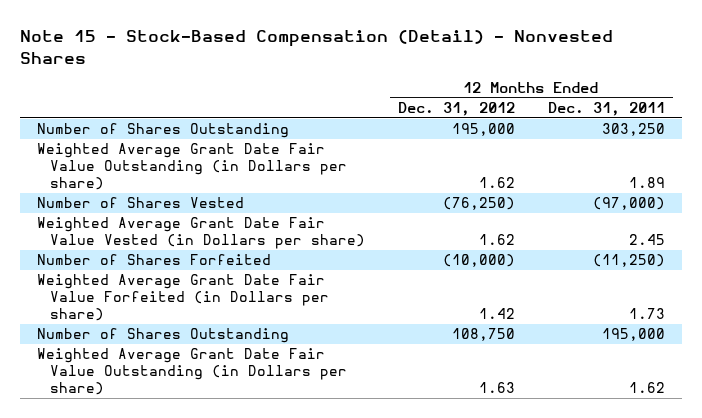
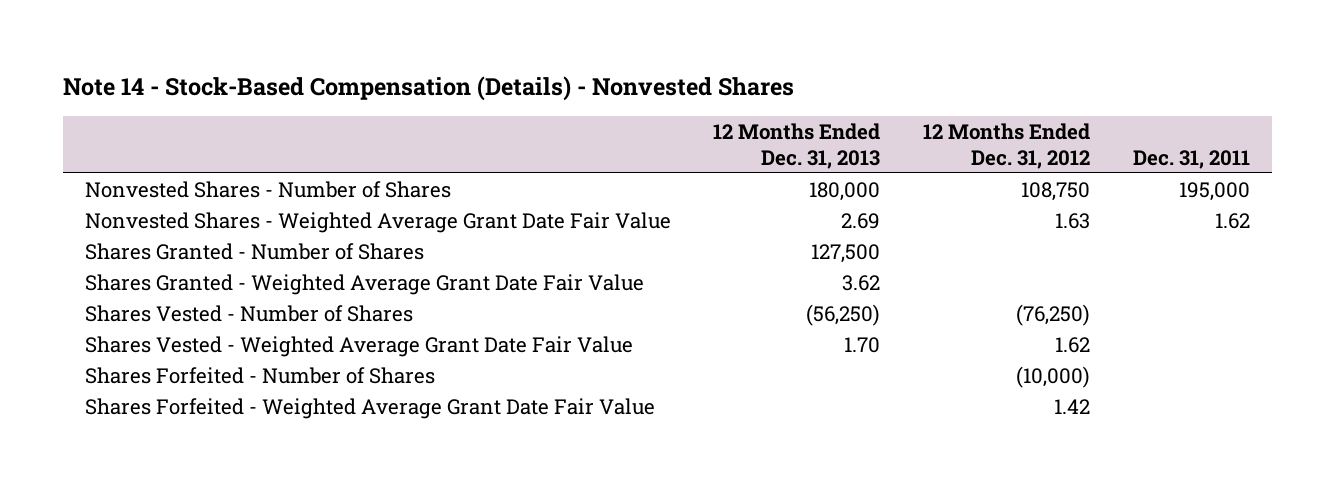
- Note 15 - Stock-Based Compensation (Detail) - Nonvested Shares
+ Note 14 - Stock-Based Compensation (Details) - Nonvested Shares
- | 12 Months Ended Dec. 31, 2012 | 12 Months Ended Dec. 31, 2011
+ | 12 Months Ended Dec. 31, 2013 | 12 Months Ended Dec. 31, 2012 | Dec. 31, 2011
- Number of Shares Outstanding | 195,000 | 303,250
- Weighted Average Grant Date Fair Value Outstanding (in Dollars per share) | 1.62 | 1.89
- Number of Shares Vested | (76,250) | (97,000)
- Weighted Average Grant Date Fair Value Vested (in Dollars per share) | 1.62 | 2.45
- Number of Shares Forfeited | (10,000) | (11,250)
- Weighted Average Grant Date Fair Value Forfeited (in Dollars per share) | 1.42 | 1.73
- Number of Shares Outstanding | 108,750 | 195,000
- Weighted Average Grant Date Fair Value Outstanding (in Dollars per share) | 1.63 | 1.62
+ Nonvested Shares - Number of Shares | 180,000 | 108,750 | 195,000
+ Nonvested Shares - Weighted Average Grant Date Fair Value | 2.69 | 1.63 | 1.62
+ Shares Granted - Number of Shares | 127,500 | |
+ Shares Granted - Weighted Average Grant Date Fair Value | 3.62 | |
+ Shares Vested - Number of Shares | (56,250) | (76,250) |
+ Shares Vested - Weighted Average Grant Date Fair Value | 1.70 | 1.62 |
+ Shares Forfeited - Number of Shares | | (10,000) |
+ Shares Forfeited - Weighted Average Grant Date Fair Value | | 1.42 |

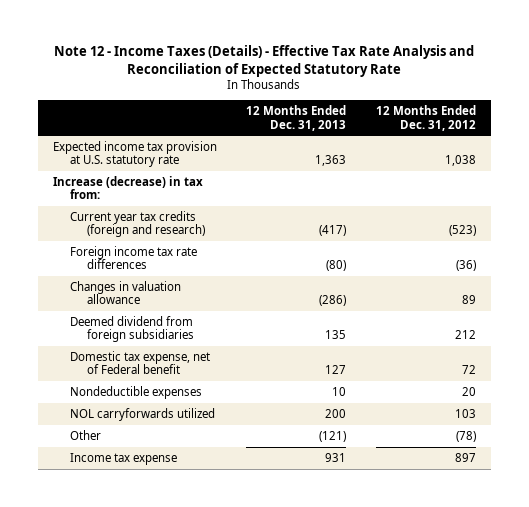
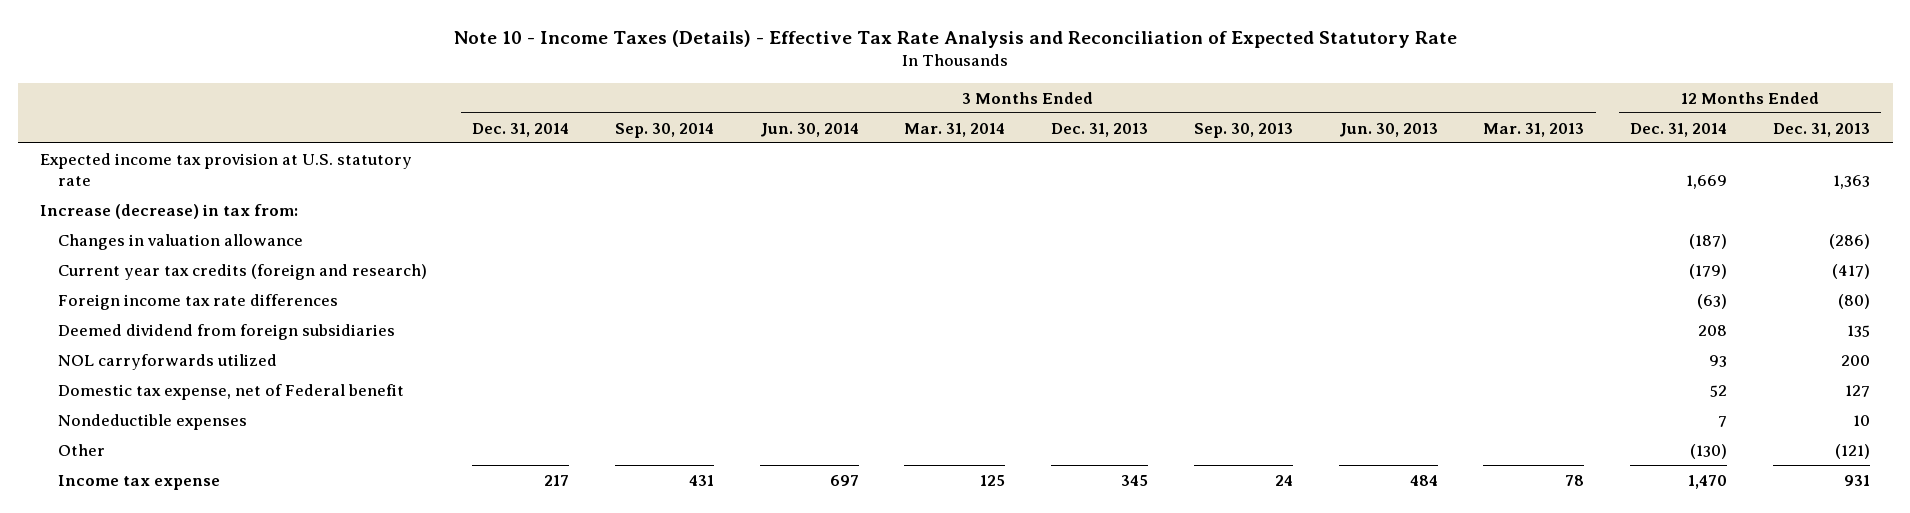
- Note 12 - Income Taxes (Details) - Effective Tax Rate Analysis and Reconciliation of Expected Statutory Rate
+ Note 10 - Income Taxes (Details) - Effective Tax Rate Analysis and Reconciliation of Expected Statutory Rate
- | 12 Months Ended Dec. 31, 2013 | 12 Months Ended Dec. 31, 2012
+ | 3 Months Ended Dec. 31, 2014 | 3 Months Ended Sep. 30, 2014 | 3 Months Ended Jun. 30, 2014 | 3 Months Ended Mar. 31, 2014 | 3 Months Ended Dec. 31, 2013 | 3 Months Ended Sep. 30, 2013 | 3 Months Ended Jun. 30, 2013 | 3 Months Ended Mar. 31, 2013 | 12 Months Ended Dec. 31, 2014 | 12 Months Ended Dec. 31, 2013
moved up: Changes in valuation allowance | | | | | | | | | (187) | (286)
moved up: NOL carryforwards utilized | | | | | | | | | 93 | 200

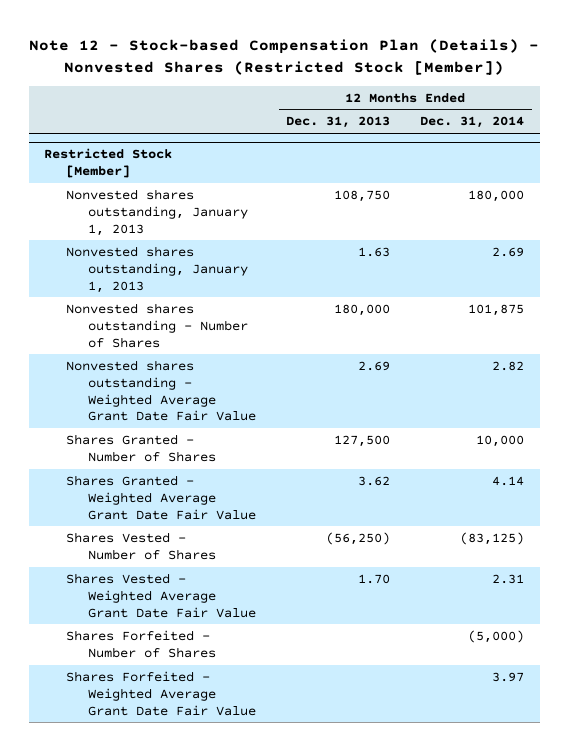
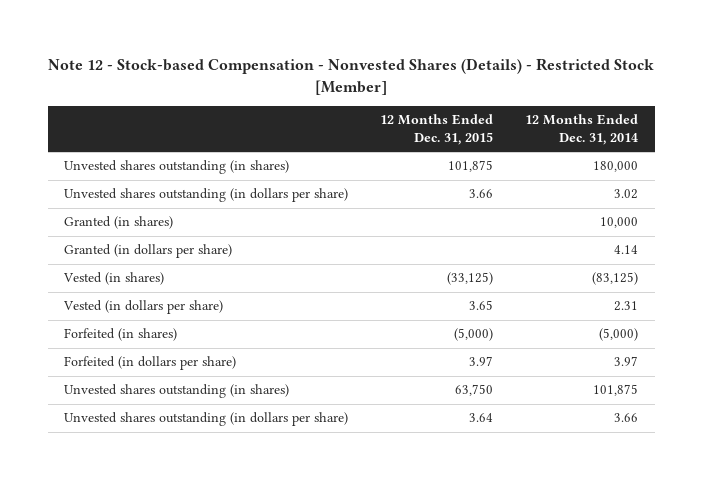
- Note 12 - Stock-based Compensation Plan (Details) - Nonvested Shares (Restricted Stock [Member])
+ Note 12 - Stock-based Compensation - Nonvested Shares (Details) - Restricted Stock [Member]
- | 12 Months Ended Dec. 31, 2013 | 12 Months Ended Dec. 31, 2014
+ | 12 Months Ended Dec. 31, 2015 | 12 Months Ended Dec. 31, 2014
- Restricted Stock [Member]
- Nonvested shares outstanding, January 1, 2013 | 108,750 | 180,000
- Nonvested shares outstanding, January 1, 2013 | 1.63 | 2.69
- Nonvested shares outstanding - Number of Shares | 180,000 | 101,875
- Nonvested shares outstanding - Weighted Average Grant Date Fair Value | 2.69 | 2.82
- Shares Granted - Number of Shares | 127,500 | 10,000
- Shares Granted - Weighted Average Grant Date Fair Value | 3.62 | 4.14
- Shares Vested - Number of Shares | (56,250) | (83,125)
- Shares Vested - Weighted Average Grant Date Fair Value | 1.70 | 2.31
- Shares Forfeited - Number of Shares | | (5,000)
- Shares Forfeited - Weighted Average Grant Date Fair Value | | 3.97
+ Unvested shares outstanding (in shares) | 101,875 | 180,000
+ Unvested shares outstanding (in dollars per share) | 3.66 | 3.02
+ Granted (in shares) | | 10,000
+ Granted (in dollars per share) | | 4.14
+ Vested (in shares) | (33,125) | (83,125)
+ Vested (in dollars per share) | 3.65 | 2.31
+ Forfeited (in shares) | (5,000) | (5,000)
+ Forfeited (in dollars per share) | 3.97 | 3.97
+ Unvested shares outstanding (in shares) | 63,750 | 101,875
+ Unvested shares outstanding (in dollars per share) | 3.64 | 3.66

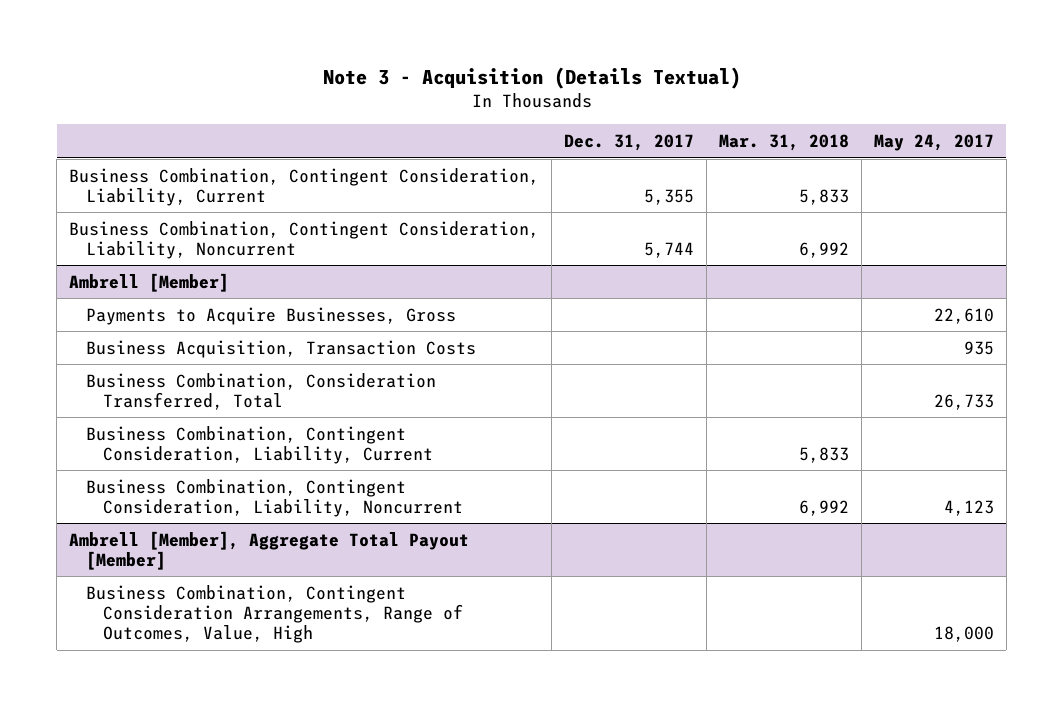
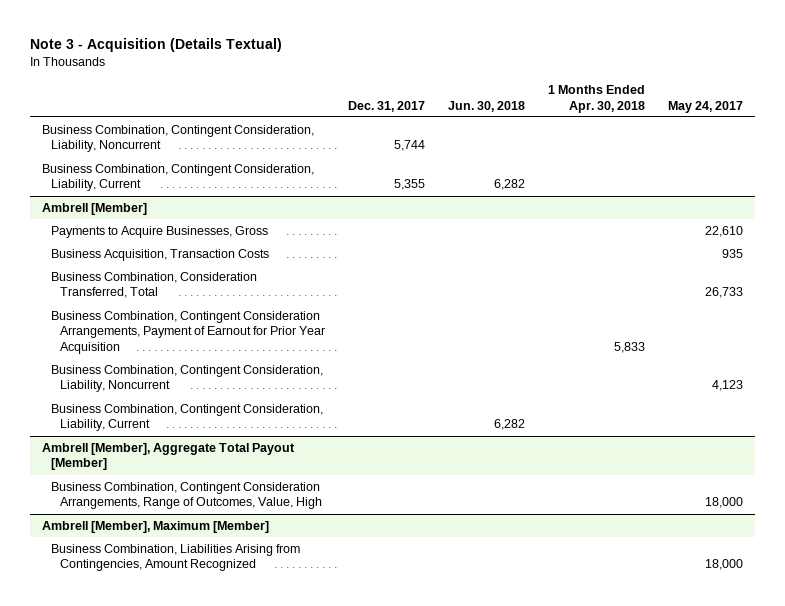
- | Dec. 31, 2017 | Mar. 31, 2018 | May 24, 2017
+ | Dec. 31, 2017 | Jun. 30, 2018 | 1 Months Ended Apr. 30, 2018 | May 24, 2017
moved down: Business Combination, Contingent Consideration, Liability, Current | 5,355 | 6,282 | |
@ Ambrell [Member]
+ Business Combination, Contingent Consideration Arrangements, Payment of Earnout for Prior Year Acquisition | | | 5,833 |
moved down: Business Combination, Contingent Consideration, Liability, Current | | 6,282 | |
+ Ambrell [Member], Maximum [Member]
+ Business Combination, Liabilities Arising from Contingencies, Amount Recognized | | | | 18,000

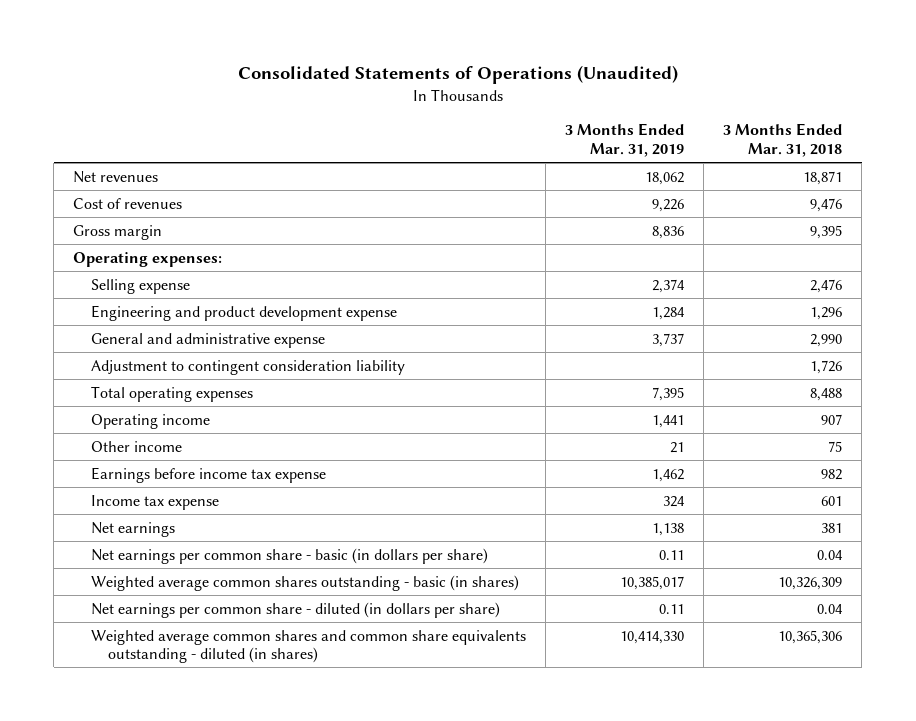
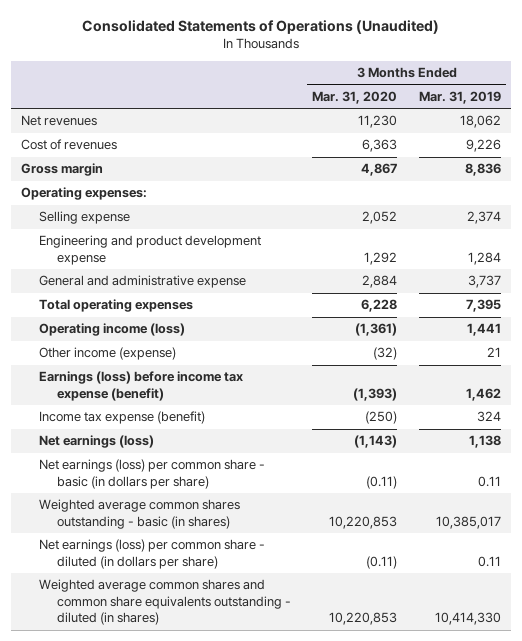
- | 3 Months Ended Mar. 31, 2019 | 3 Months Ended Mar. 31, 2018
+ | 3 Months Ended Mar. 31, 2020 | 3 Months Ended Mar. 31, 2019
- Adjustment to contingent consideration liability | | 1,726
- Operating income | 1,441 | 907
- Other income | 21 | 75
- Earnings before income tax expense | 1,462 | 982
- Income tax expense | 324 | 601
- Net earnings | 1,138 | 381
- Net earnings per common share - basic (in dollars per share) | 0.11 | 0.04
+ Operating income (loss) | (1,361) | 1,441
+ Other income (expense) | (32) | 21
+ Earnings (loss) before income tax expense (benefit) | (1,393) | 1,462
+ Income tax expense (benefit) | (250) | 324
+ Net earnings (loss) | (1,143) | 1,138
+ Net earnings (loss) per common share - basic (in dollars per share) | (0.11) | 0.11
- Net earnings per common share - diluted (in dollars per share) | 0.11 | 0.04
+ Net earnings (loss) per common share - diluted (in dollars per share) | (0.11) | 0.11

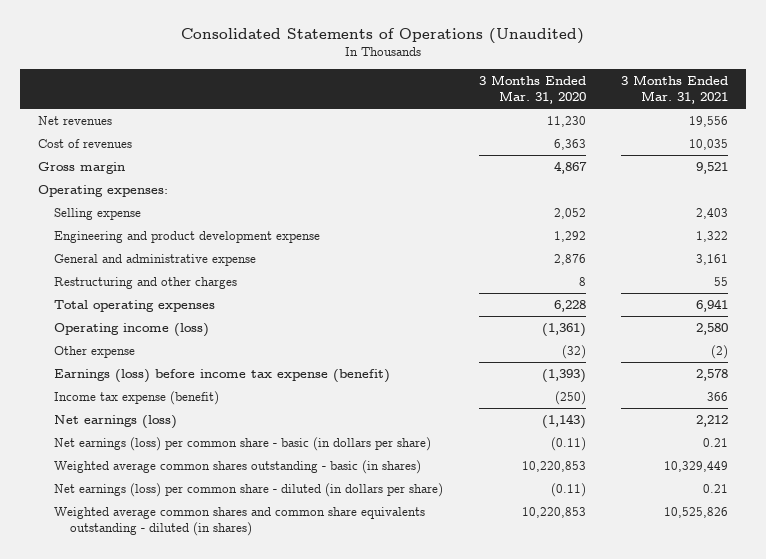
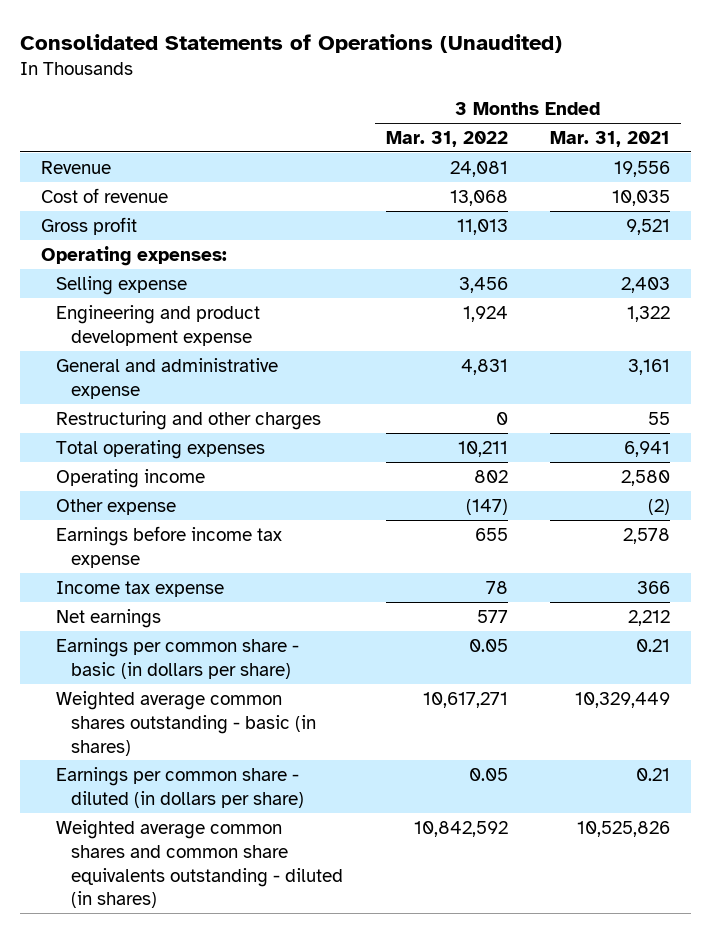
- | 3 Months Ended Mar. 31, 2020 | 3 Months Ended Mar. 31, 2021
+ | 3 Months Ended Mar. 31, 2022 | 3 Months Ended Mar. 31, 2021
- Net revenues | 11,230 | 19,556
- Cost of revenues | 6,363 | 10,035
- Gross margin | 4,867 | 9,521
+ Revenue | 24,081 | 19,556
+ Cost of revenue | 13,068 | 10,035
+ Gross profit | 11,013 | 9,521
- Operating income (loss) | (1,361) | 2,580
+ Operating income | 802 | 2,580
- Earnings (loss) before income tax expense (benefit) | (1,393) | 2,578
- Income tax expense (benefit) | (250) | 366
- Net earnings (loss) | (1,143) | 2,212
- Net earnings (loss) per common share - basic (in dollars per share) | (0.11) | 0.21
+ Earnings before income tax expense | 655 | 2,578
+ Income tax expense | 78 | 366
+ Net earnings | 577 | 2,212
+ Earnings per common share - basic (in dollars per share) | 0.05 | 0.21
- Net earnings (loss) per common share - diluted (in dollars per share) | (0.11) | 0.21
+ Earnings per common share - diluted (in dollars per share) | 0.05 | 0.21

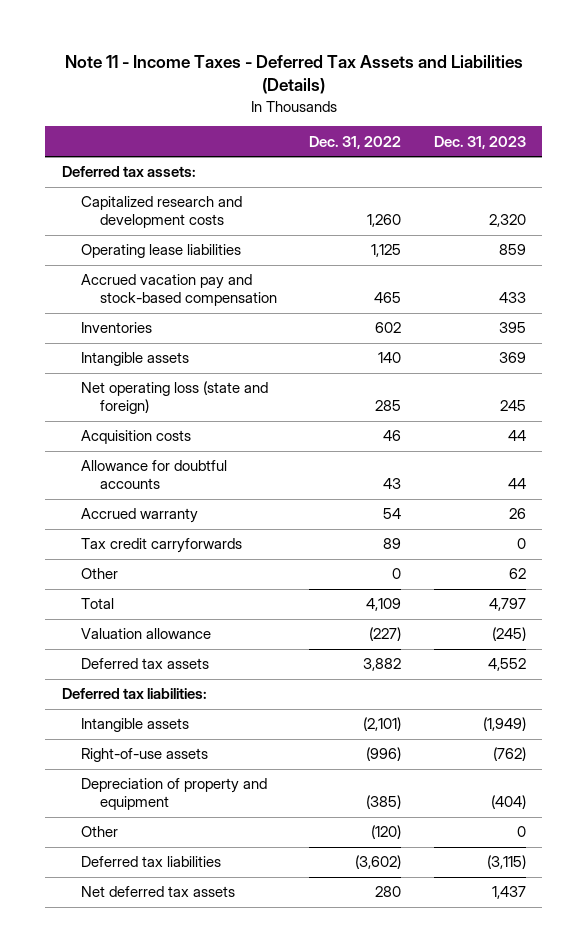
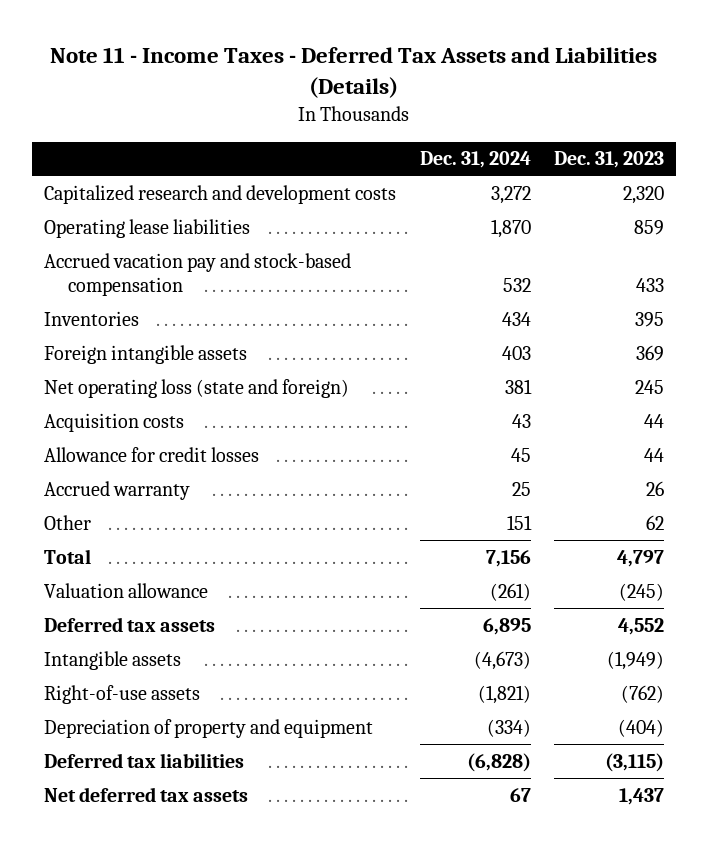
- | Dec. 31, 2022 | Dec. 31, 2023
+ | Dec. 31, 2024 | Dec. 31, 2023
- Deferred tax assets:
- Intangible assets | 140 | 369
+ Foreign intangible assets | 403 | 369
- Allowance for doubtful accounts | 43 | 44
+ Allowance for credit losses | 45 | 44
- Tax credit carryforwards | 89 | 0
- Deferred tax liabilities:
- Other | (120) | 0

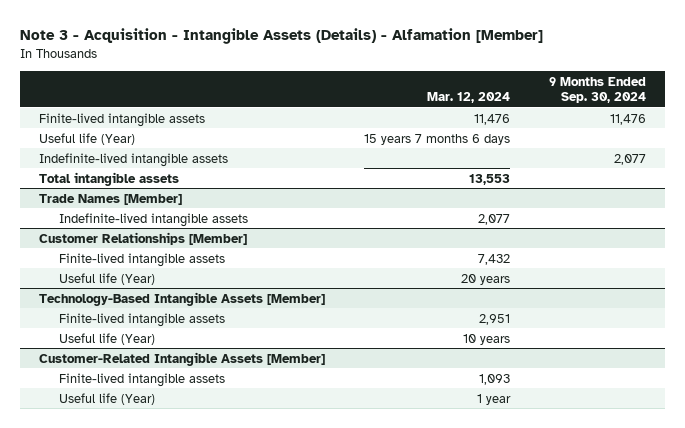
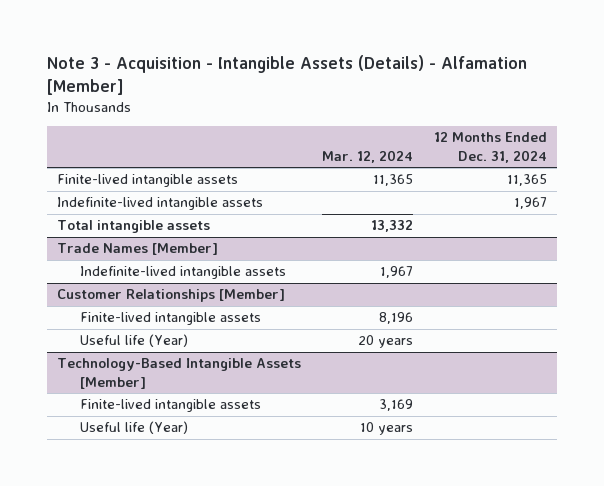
- | Mar. 12, 2024 | 9 Months Ended Sep. 30, 2024
+ | Mar. 12, 2024 | 12 Months Ended Dec. 31, 2024
- Finite-lived intangible assets | 11,476 | 11,476
- Useful life (Year) | 15 years 7 months 6 days |
+ Finite-lived intangible assets | 11,365 | 11,365
- Total intangible assets | 13,553 |
+ Total intangible assets | 13,332 |
@ Trade Names [Member]
- Indefinite-lived intangible assets | 2,077 |
+ Indefinite-lived intangible assets | 1,967 |
@ Customer Relationships [Member]
- Finite-lived intangible assets | 7,432 |
+ Finite-lived intangible assets | 8,196 |
@ Technology-Based Intangible Assets [Member]
- Finite-lived intangible assets | 2,951 |
+ Finite-lived intangible assets | 3,169 |
- Customer-Related Intangible Assets [Member]
- Finite-lived intangible assets | 1,093 |
- Useful life (Year) | 1 year |

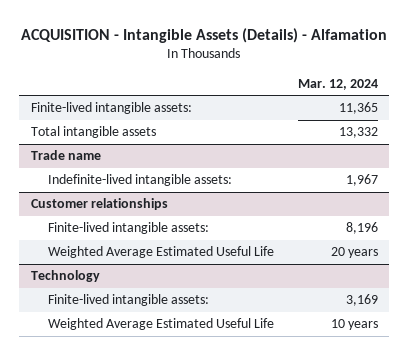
- Note 3 - Acquisition - Intangible Assets (Details) - Alfamation [Member]
+ ACQUISITION - Intangible Assets (Details) - Alfamation
- | Mar. 12, 2024 | 12 Months Ended Dec. 31, 2024
+ | Mar. 12, 2024
- Finite-lived intangible assets | 11,365 | 11,365
- Indefinite-lived intangible assets | | 1,967
+ Finite-lived intangible assets: | 11,365
- Trade Names [Member]
- Indefinite-lived intangible assets | 1,967 |
- Customer Relationships [Member]
- Finite-lived intangible assets | 8,196 |
- Useful life (Year) | 20 years |
- Technology-Based Intangible Assets [Member]
- Finite-lived intangible assets | 3,169 |
- Useful life (Year) | 10 years |
+ Trade name
+ Indefinite-lived intangible assets: | 1,967
+ Customer relationships
+ Finite-lived intangible assets: | 8,196
+ Weighted Average Estimated Useful Life | 20 years
+ Technology
+ Finite-lived intangible assets: | 3,169
+ Weighted Average Estimated Useful Life | 10 years

